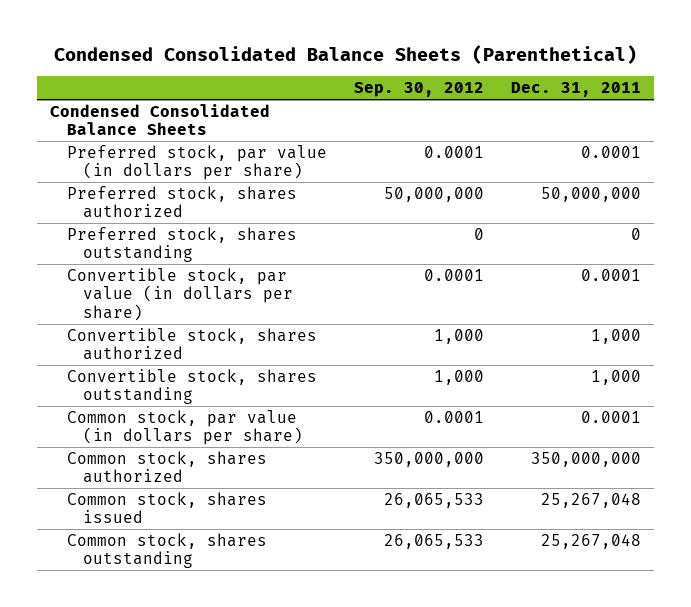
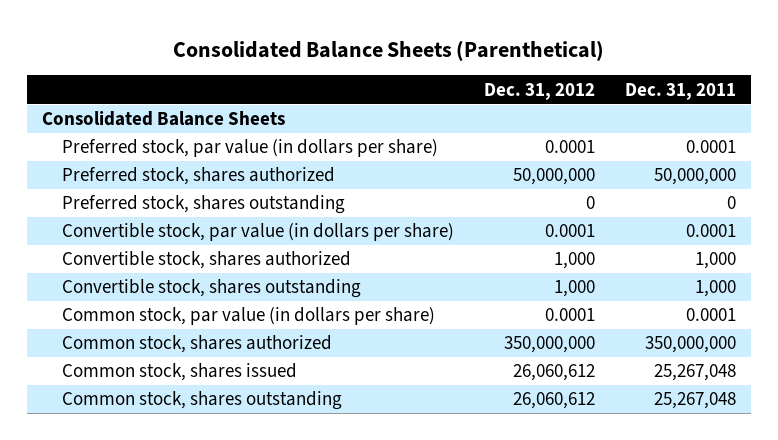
- Condensed Consolidated Balance Sheets (Parenthetical)
+ Consolidated Balance Sheets (Parenthetical)
- | Sep. 30, 2012 | Dec. 31, 2011
+ | Dec. 31, 2012 | Dec. 31, 2011
- Condensed Consolidated Balance Sheets
+ Consolidated Balance Sheets

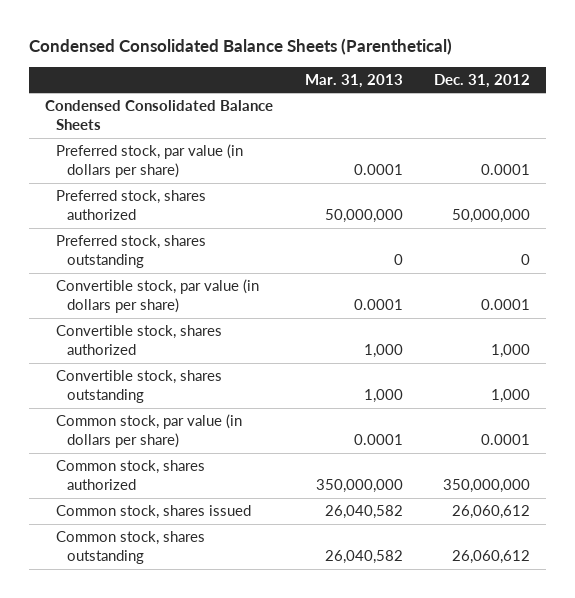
- Consolidated Balance Sheets (Parenthetical)
+ Condensed Consolidated Balance Sheets (Parenthetical)
- | Dec. 31, 2012 | Dec. 31, 2011
+ | Mar. 31, 2013 | Dec. 31, 2012
- Consolidated Balance Sheets
+ Condensed Consolidated Balance Sheets

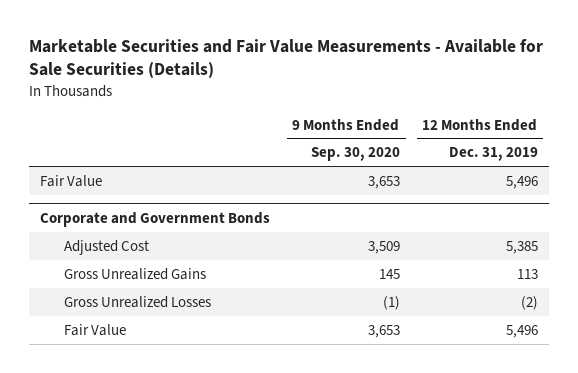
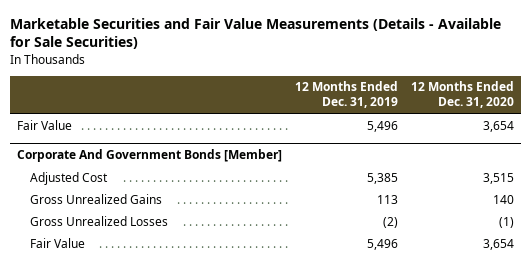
- Marketable Securities and Fair Value Measurements - Available for Sale Securities (Details)
+ Marketable Securities and Fair Value Measurements (Details - Available for Sale Securities)
- | 9 Months Ended Sep. 30, 2020 | 12 Months Ended Dec. 31, 2019
+ | 12 Months Ended Dec. 31, 2019 | 12 Months Ended Dec. 31, 2020
- Corporate and Government Bonds
+ Corporate And Government Bonds [Member]

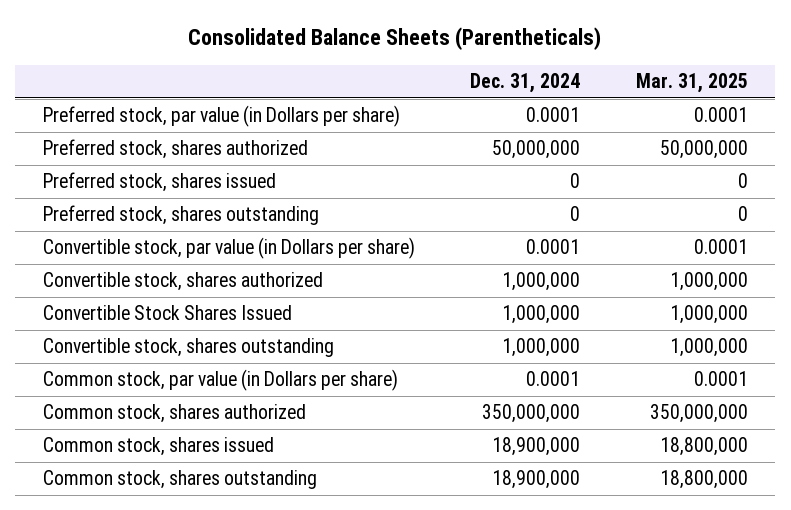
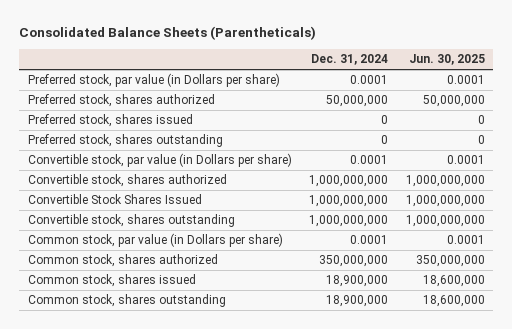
- | Dec. 31, 2024 | Mar. 31, 2025
+ | Dec. 31, 2024 | Jun. 30, 2025
- Convertible stock, shares authorized | 1,000,000 | 1,000,000
- Convertible Stock Shares Issued | 1,000,000 | 1,000,000
- Convertible stock, shares outstanding | 1,000,000 | 1,000,000
+ Convertible stock, shares authorized | 1,000,000,000 | 1,000,000,000
+ Convertible Stock Shares Issued | 1,000,000,000 | 1,000,000,000
+ Convertible stock, shares outstanding | 1,000,000,000 | 1,000,000,000

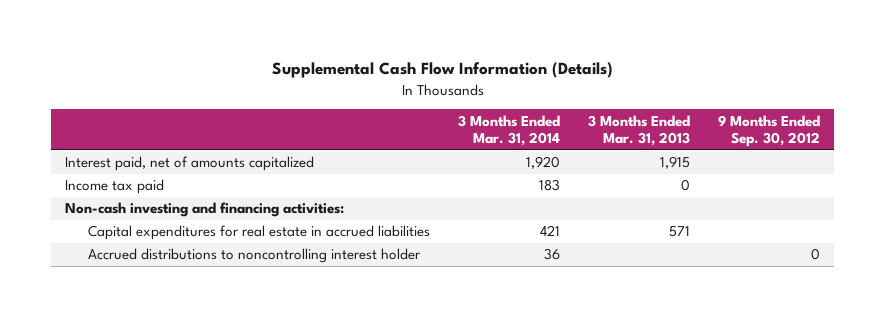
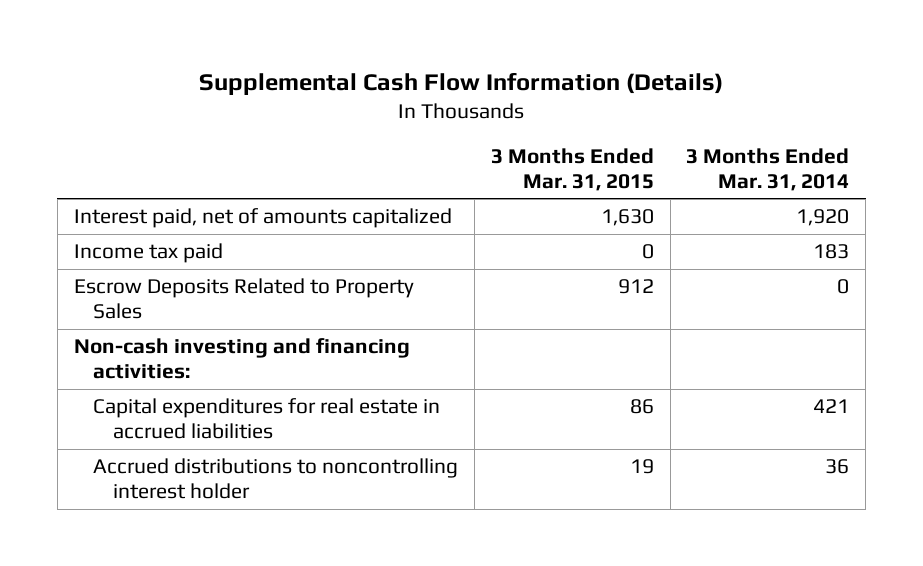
- | 3 Months Ended Mar. 31, 2014 | 3 Months Ended Mar. 31, 2013 | 9 Months Ended Sep. 30, 2012
+ | 3 Months Ended Mar. 31, 2015 | 3 Months Ended Mar. 31, 2014
+ Escrow Deposits Related to Property Sales | 912 | 0

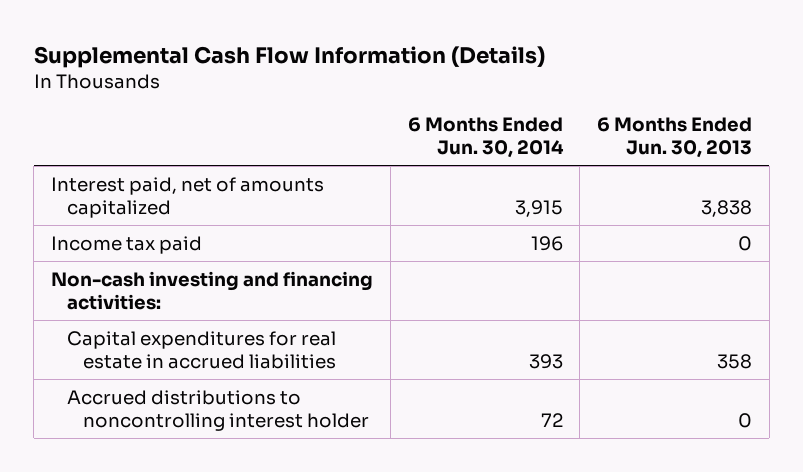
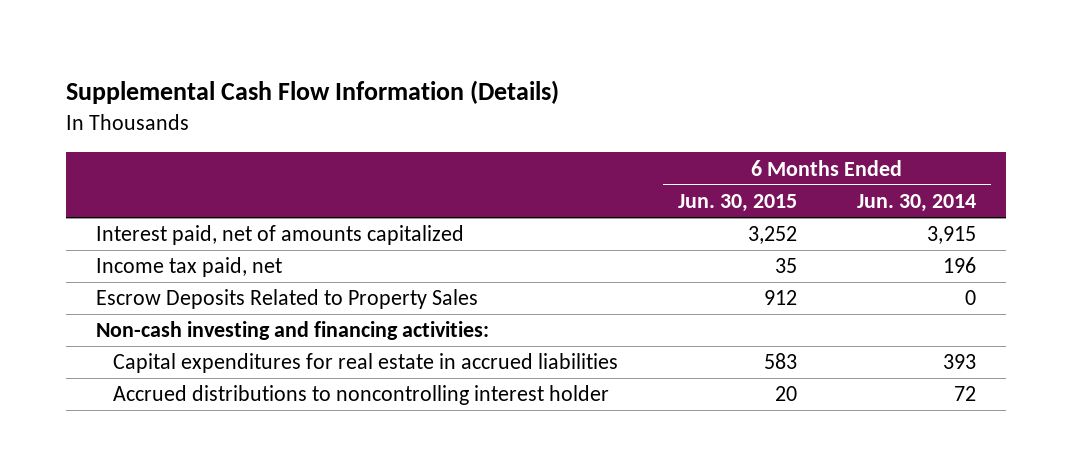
- | 6 Months Ended Jun. 30, 2014 | 6 Months Ended Jun. 30, 2013
+ | 6 Months Ended Jun. 30, 2015 | 6 Months Ended Jun. 30, 2014
- Income tax paid | 196 | 0
+ Income tax paid, net | 35 | 196
+ Escrow Deposits Related to Property Sales | 912 | 0

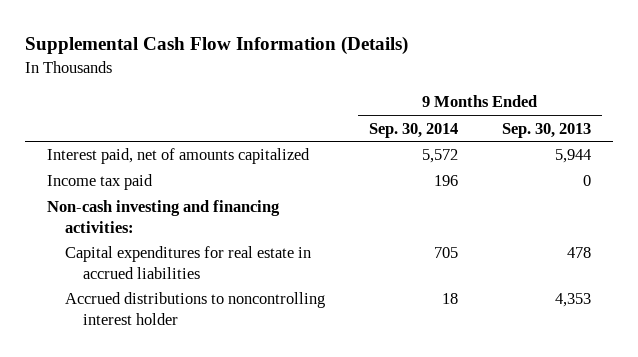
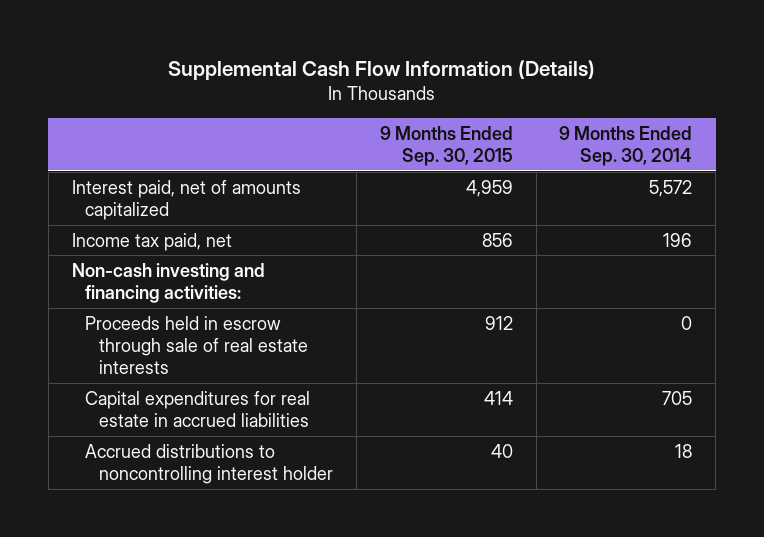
- | 9 Months Ended Sep. 30, 2014 | 9 Months Ended Sep. 30, 2013
+ | 9 Months Ended Sep. 30, 2015 | 9 Months Ended Sep. 30, 2014
- Income tax paid | 196 | 0
+ Income tax paid, net | 856 | 196
+ Proceeds held in escrow through sale of real estate interests | 912 | 0

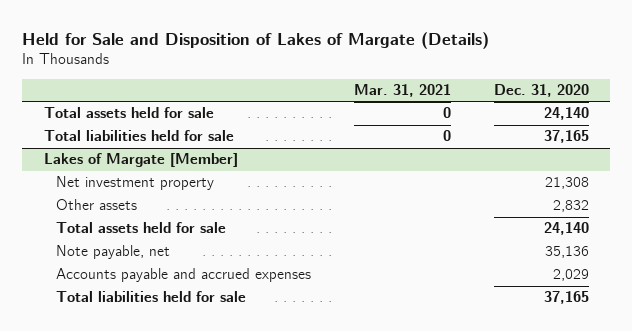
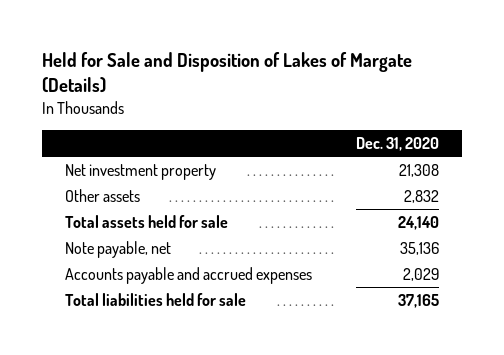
- | Mar. 31, 2021 | Dec. 31, 2020
+ | Dec. 31, 2020
- Total assets held for sale | 0 | 24,140
- Total liabilities held for sale | 0 | 37,165
- Lakes of Margate [Member]

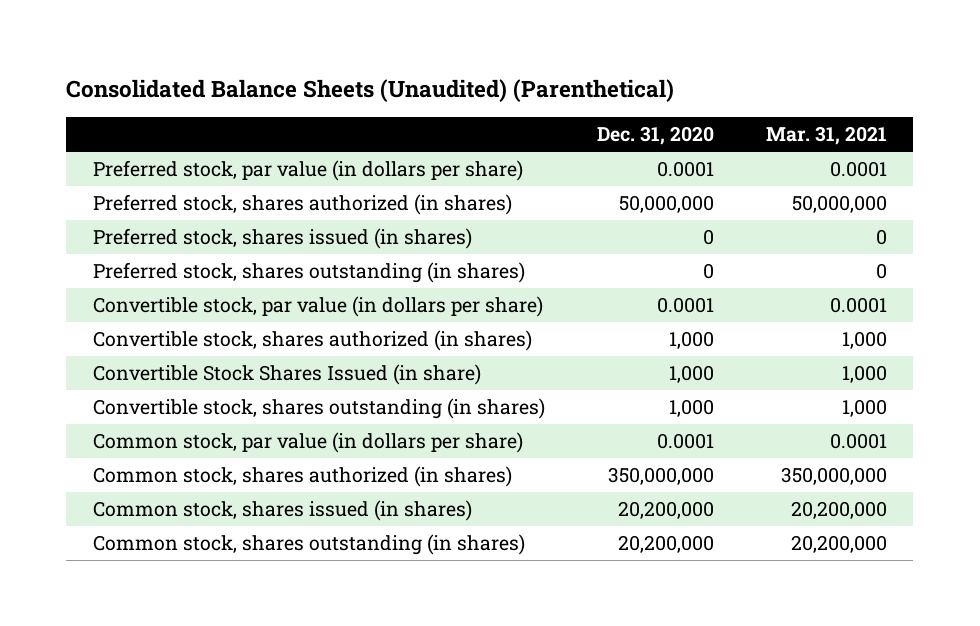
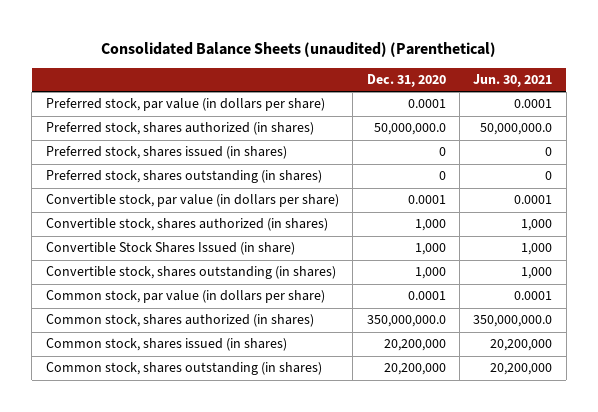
- Consolidated Balance Sheets (Unaudited) (Parenthetical)
+ Consolidated Balance Sheets (unaudited) (Parenthetical)
- | Dec. 31, 2020 | Mar. 31, 2021
+ | Dec. 31, 2020 | Jun. 30, 2021
- Preferred stock, shares authorized (in shares) | 50,000,000 | 50,000,000
+ Preferred stock, shares authorized (in shares) | 50,000,000.0 | 50,000,000.0
- Common stock, shares authorized (in shares) | 350,000,000 | 350,000,000
+ Common stock, shares authorized (in shares) | 350,000,000.0 | 350,000,000.0

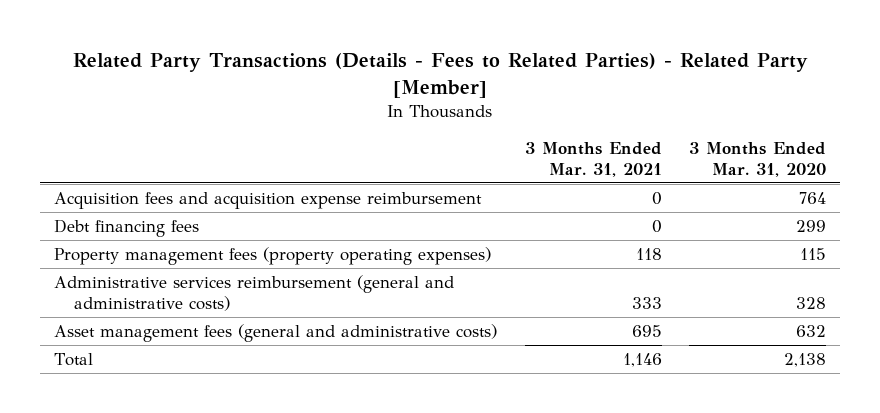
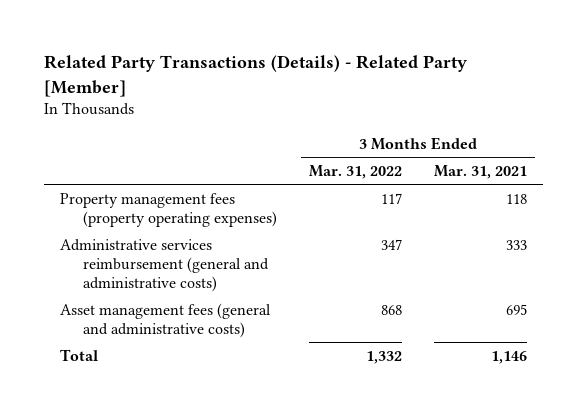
- Related Party Transactions (Details - Fees to Related Parties) - Related Party [Member]
+ Related Party Transactions (Details) - Related Party [Member]
- | 3 Months Ended Mar. 31, 2021 | 3 Months Ended Mar. 31, 2020
+ | 3 Months Ended Mar. 31, 2022 | 3 Months Ended Mar. 31, 2021
- Acquisition fees and acquisition expense reimbursement | 0 | 764
- Debt financing fees | 0 | 299

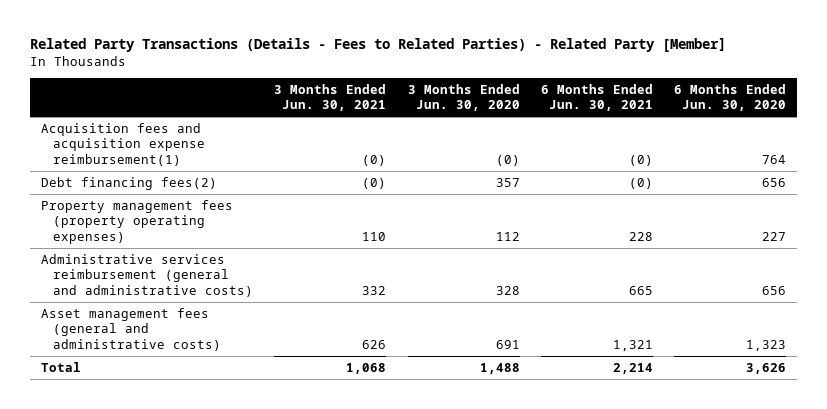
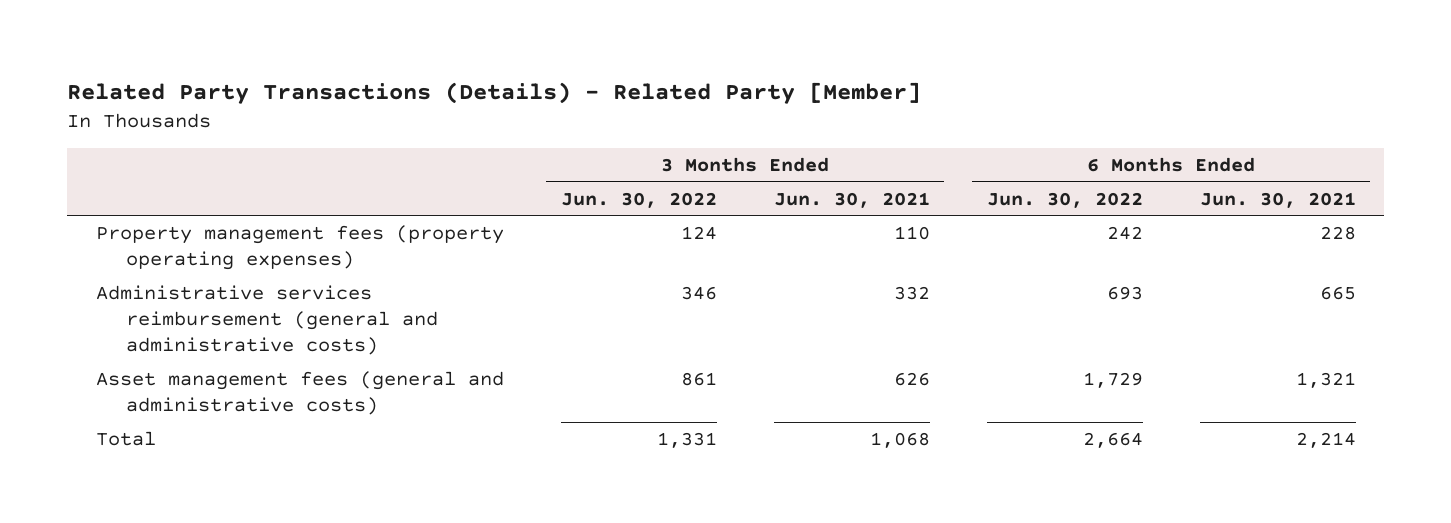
- Related Party Transactions (Details - Fees to Related Parties) - Related Party [Member]
+ Related Party Transactions (Details) - Related Party [Member]
- | 3 Months Ended Jun. 30, 2021 | 3 Months Ended Jun. 30, 2020 | 6 Months Ended Jun. 30, 2021 | 6 Months Ended Jun. 30, 2020
+ | 3 Months Ended Jun. 30, 2022 | 3 Months Ended Jun. 30, 2021 | 6 Months Ended Jun. 30, 2022 | 6 Months Ended Jun. 30, 2021
- Acquisition fees and acquisition expense reimbursement(1) | (0) | (0) | (0) | 764
- Debt financing fees(2) | (0) | 357 | (0) | 656

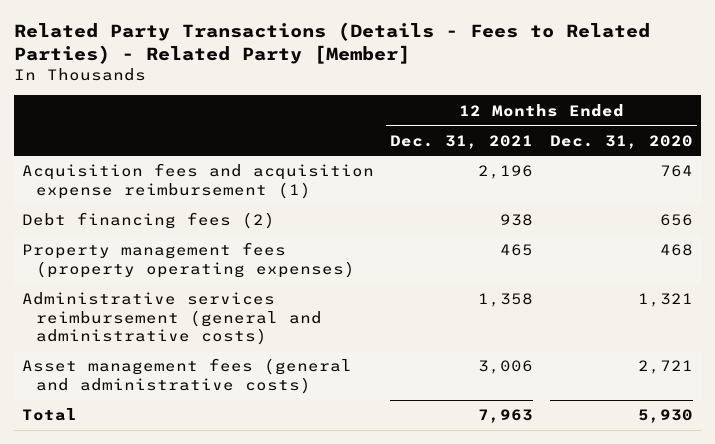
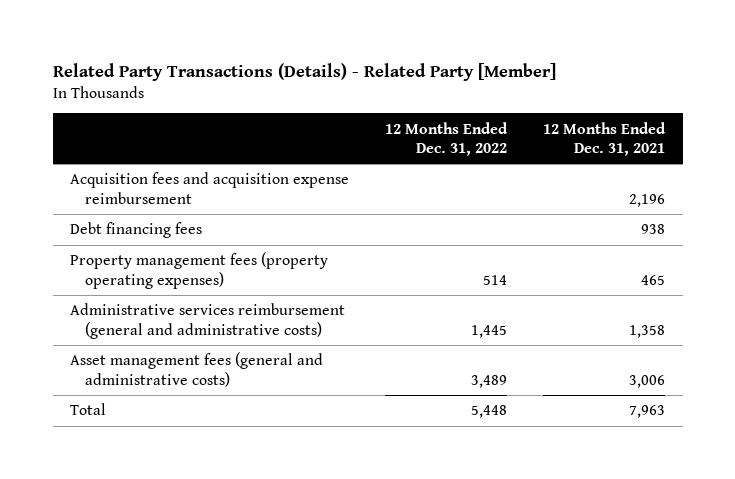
- Related Party Transactions (Details - Fees to Related Parties) - Related Party [Member]
+ Related Party Transactions (Details) - Related Party [Member]
- | 12 Months Ended Dec. 31, 2021 | 12 Months Ended Dec. 31, 2020
+ | 12 Months Ended Dec. 31, 2022 | 12 Months Ended Dec. 31, 2021
- Acquisition fees and acquisition expense reimbursement (1) | 2,196 | 764
- Debt financing fees (2) | 938 | 656
+ Acquisition fees and acquisition expense reimbursement | | 2,196
+ Debt financing fees | | 938

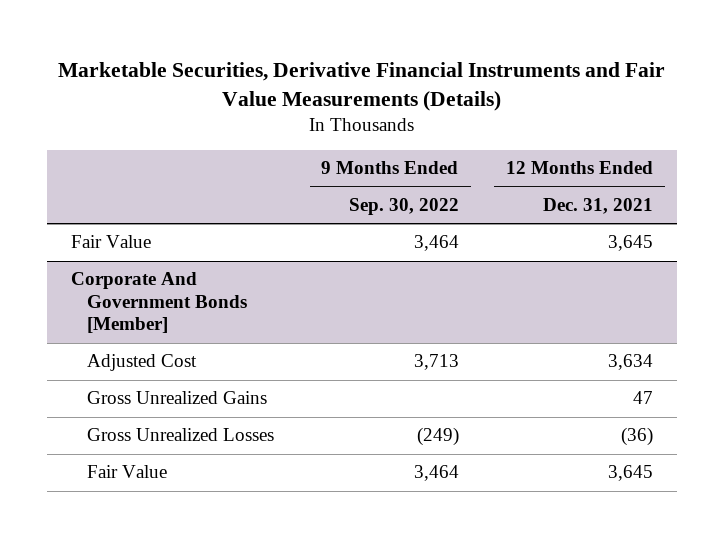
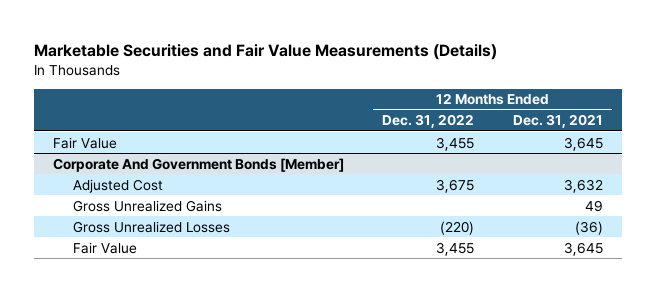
- Marketable Securities, Derivative Financial Instruments and Fair Value Measurements (Details)
+ Marketable Securities and Fair Value Measurements (Details)
- | 9 Months Ended Sep. 30, 2022 | 12 Months Ended Dec. 31, 2021
+ | 12 Months Ended Dec. 31, 2022 | 12 Months Ended Dec. 31, 2021
@ Corporate And Government Bonds [Member]
- Adjusted Cost | 3,713 | 3,634
- Gross Unrealized Gains | | 47
+ Adjusted Cost | 3,675 | 3,632
+ Gross Unrealized Gains | | 49

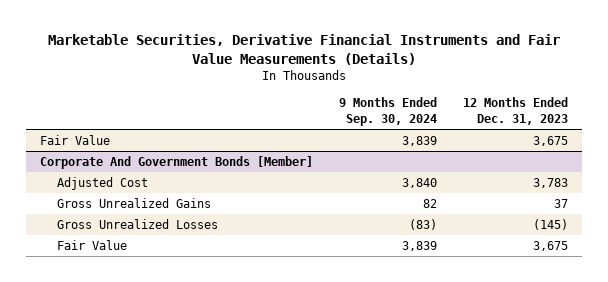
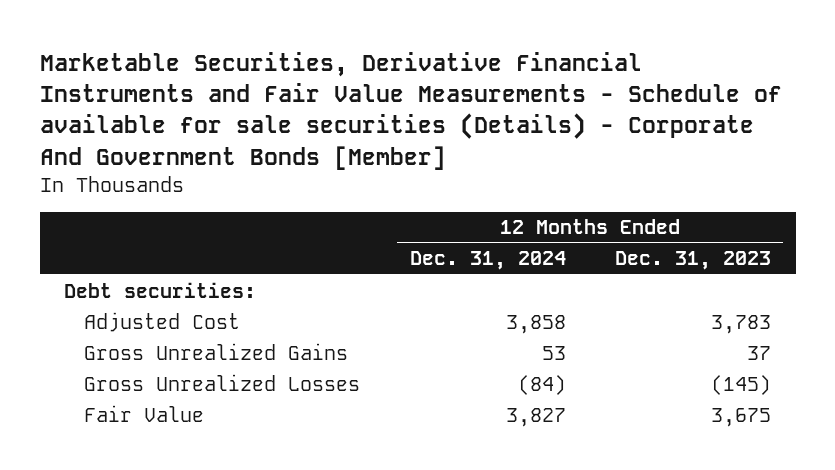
- Marketable Securities, Derivative Financial Instruments and Fair Value Measurements (Details)
+ Marketable Securities, Derivative Financial Instruments and Fair Value Measurements - Schedule of available for sale securities (Details) - Corporate And Government Bonds [Member]
- | 9 Months Ended Sep. 30, 2024 | 12 Months Ended Dec. 31, 2023
+ | 12 Months Ended Dec. 31, 2024 | 12 Months Ended Dec. 31, 2023
- Fair Value | 3,839 | 3,675
- Corporate And Government Bonds [Member]
+ Debt securities:

